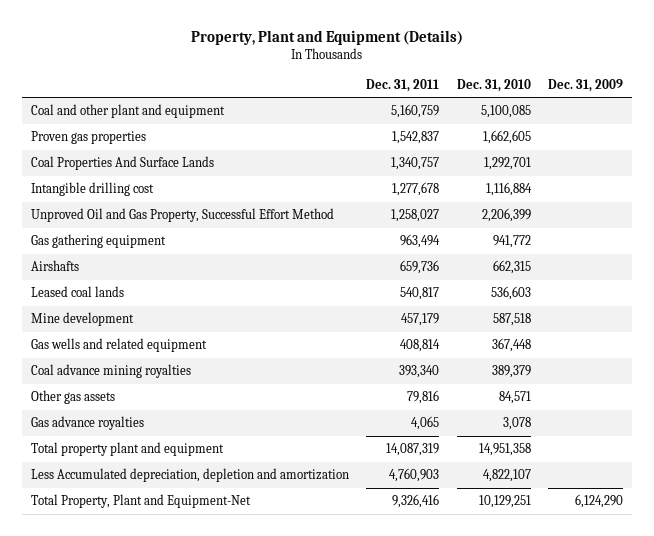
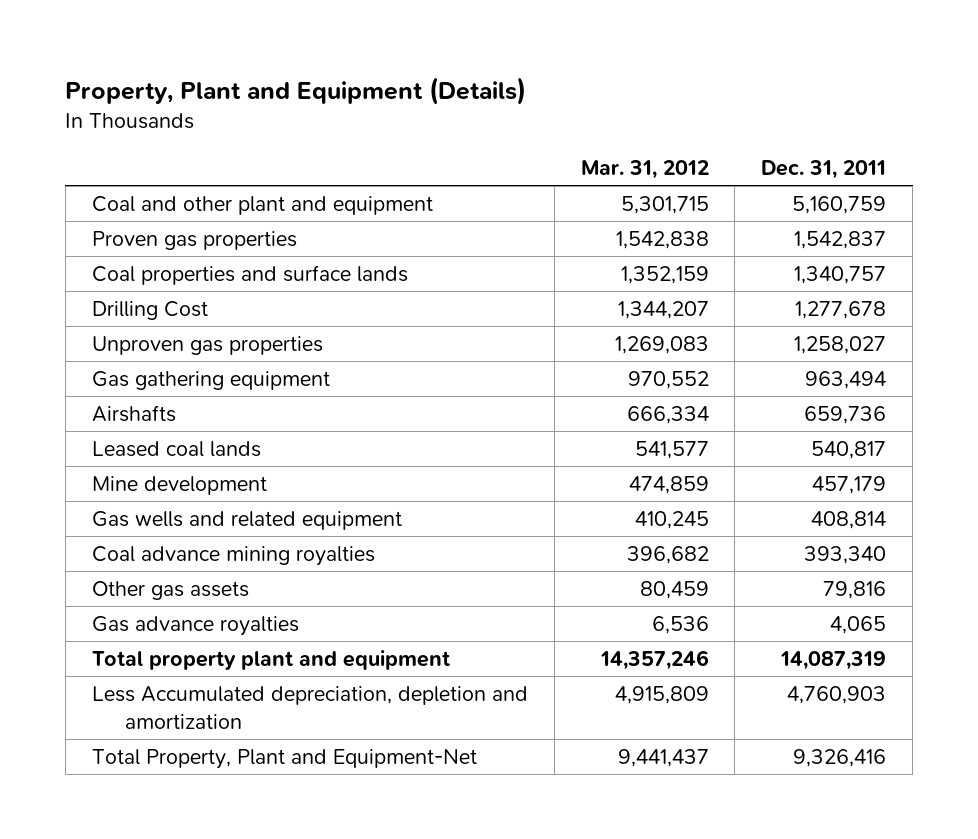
- | Dec. 31, 2011 | Dec. 31, 2010 | Dec. 31, 2009
+ | Mar. 31, 2012 | Dec. 31, 2011
- Coal Properties And Surface Lands | 1,340,757 | 1,292,701 |
- Intangible drilling cost | 1,277,678 | 1,116,884 |
- Unproved Oil and Gas Property, Successful Effort Method | 1,258,027 | 2,206,399 |
+ Coal properties and surface lands | 1,352,159 | 1,340,757
+ Drilling Cost | 1,344,207 | 1,277,678
+ Unproven gas properties | 1,269,083 | 1,258,027

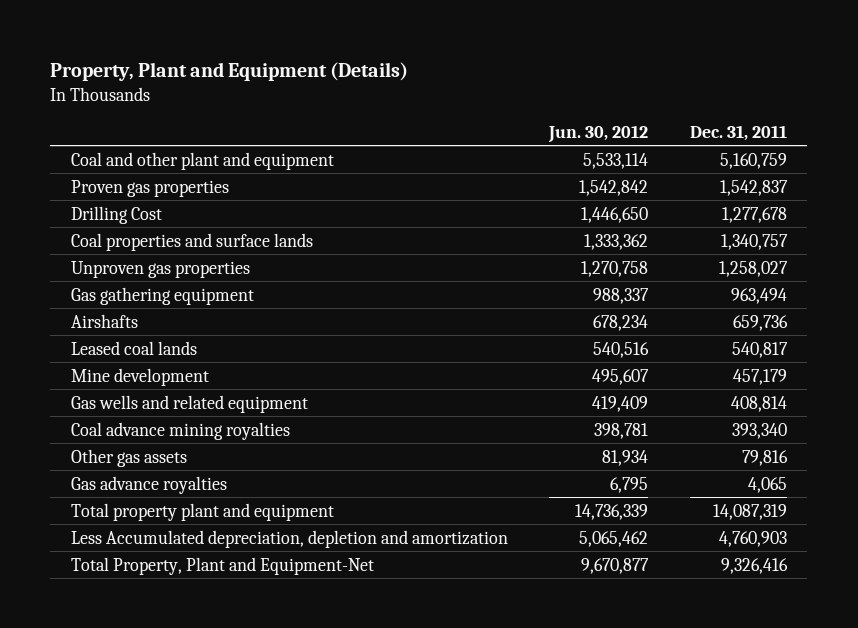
- | Mar. 31, 2012 | Dec. 31, 2011
+ | Jun. 30, 2012 | Dec. 31, 2011
moved down: Coal properties and surface lands | 1,333,362 | 1,340,757

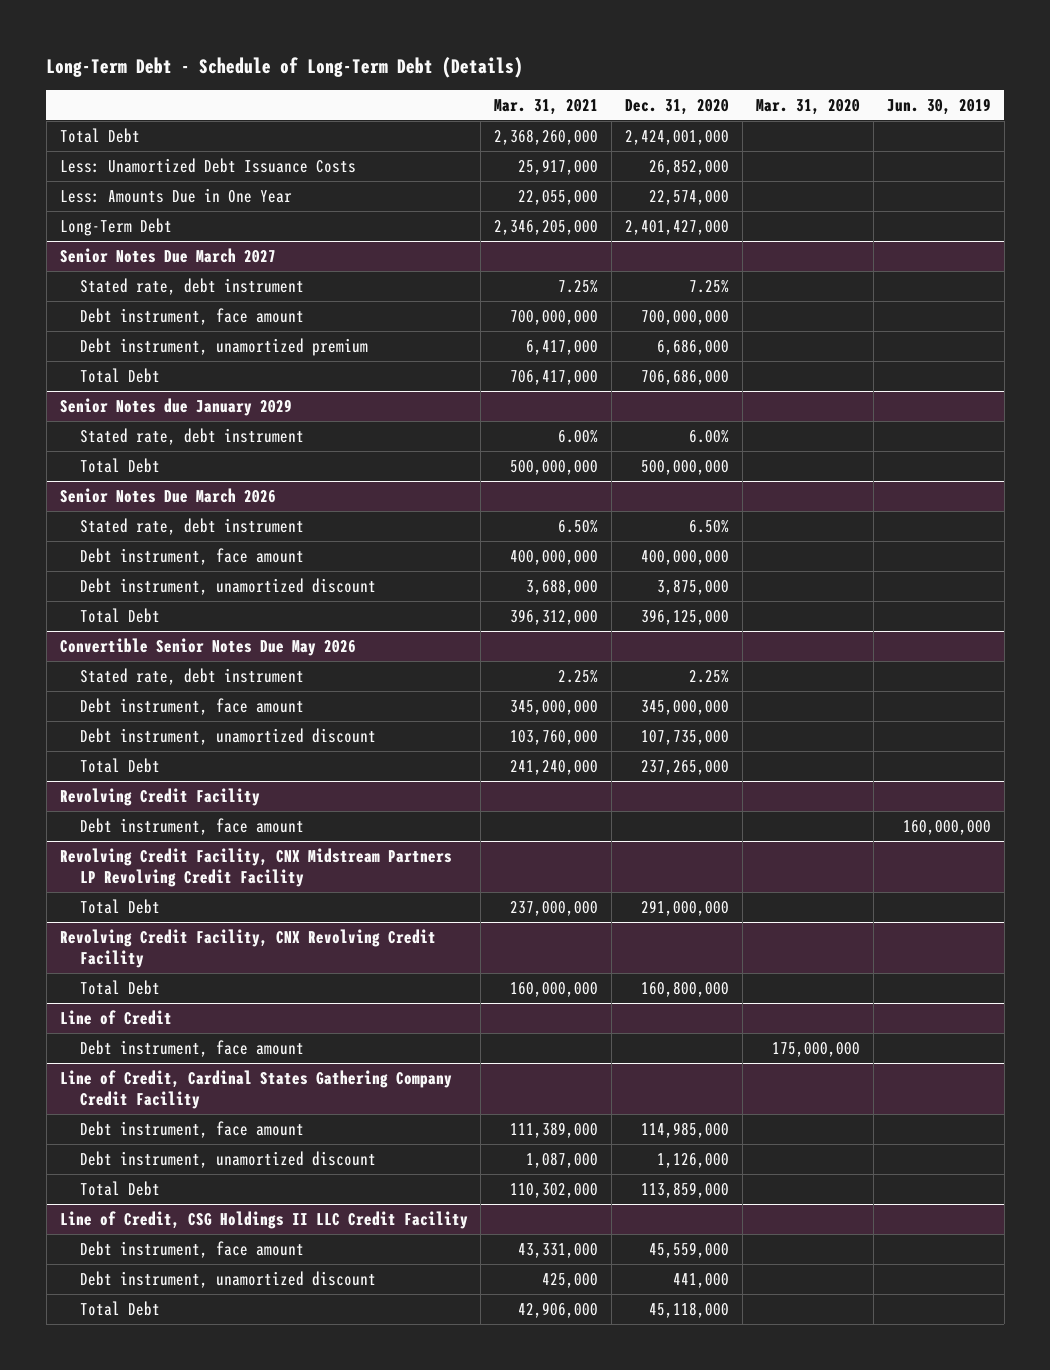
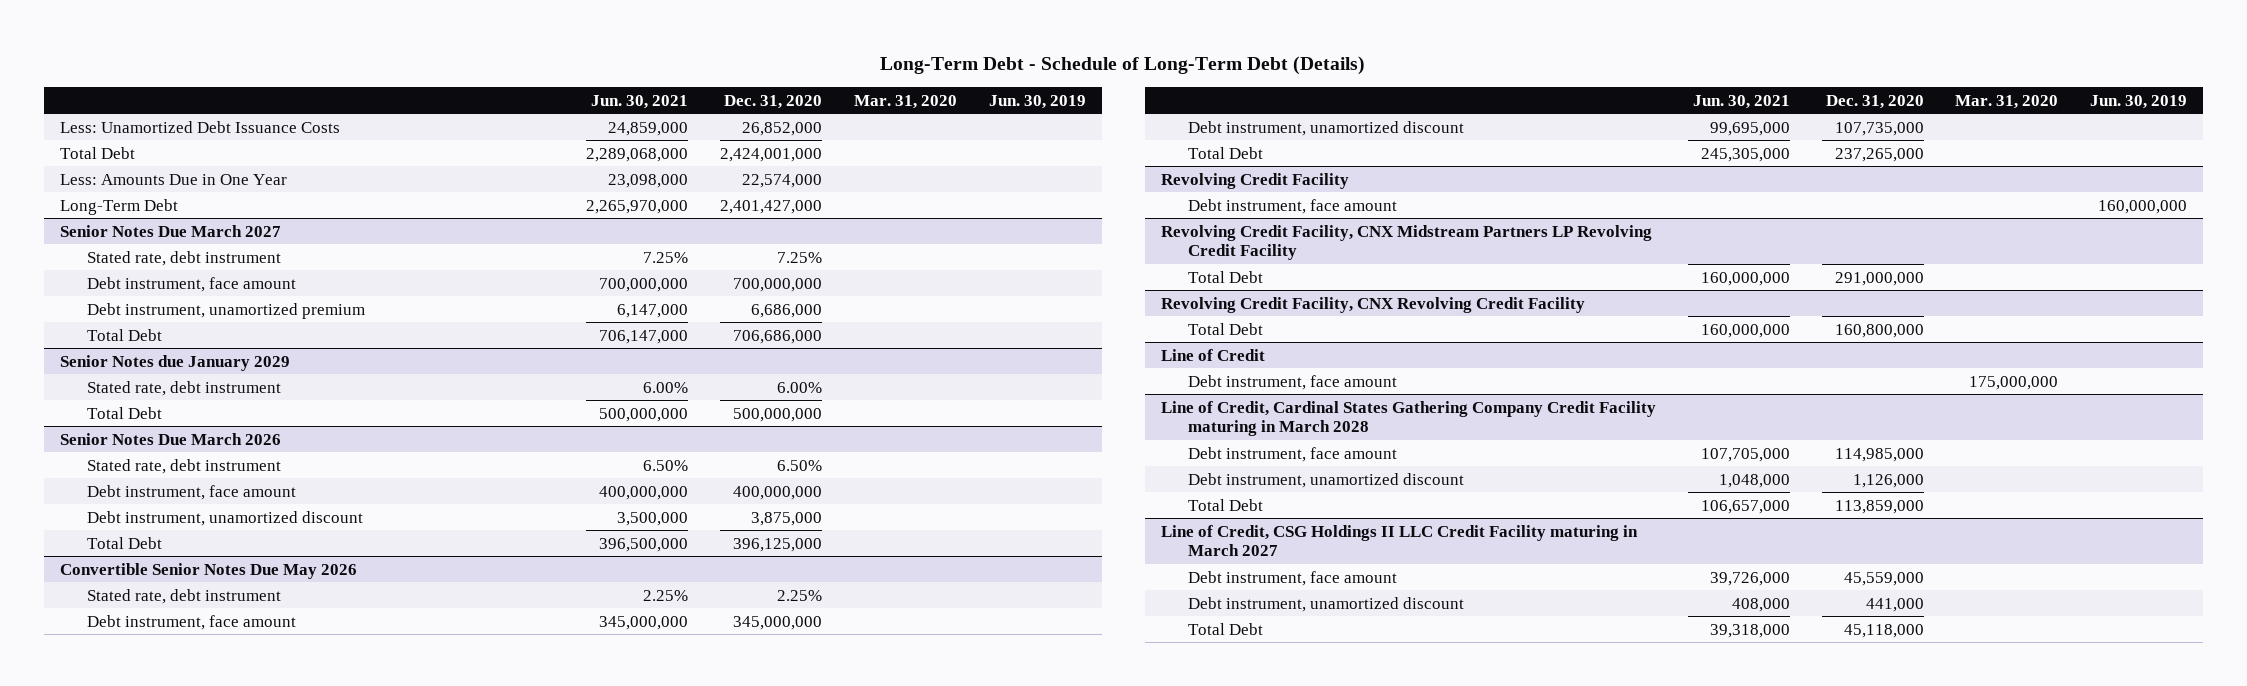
- | Mar. 31, 2021 | Dec. 31, 2020 | Mar. 31, 2020 | Jun. 30, 2019
+ | Jun. 30, 2021 | Dec. 31, 2020 | Mar. 31, 2020 | Jun. 30, 2019
moved down: Total Debt | 2,289,068,000 | 2,424,001,000 | |
- Line of Credit, Cardinal States Gathering Company Credit Facility
+ Line of Credit, Cardinal States Gathering Company Credit Facility maturing in March 2028
- Line of Credit, CSG Holdings II LLC Credit Facility
+ Line of Credit, CSG Holdings II LLC Credit Facility maturing in March 2027

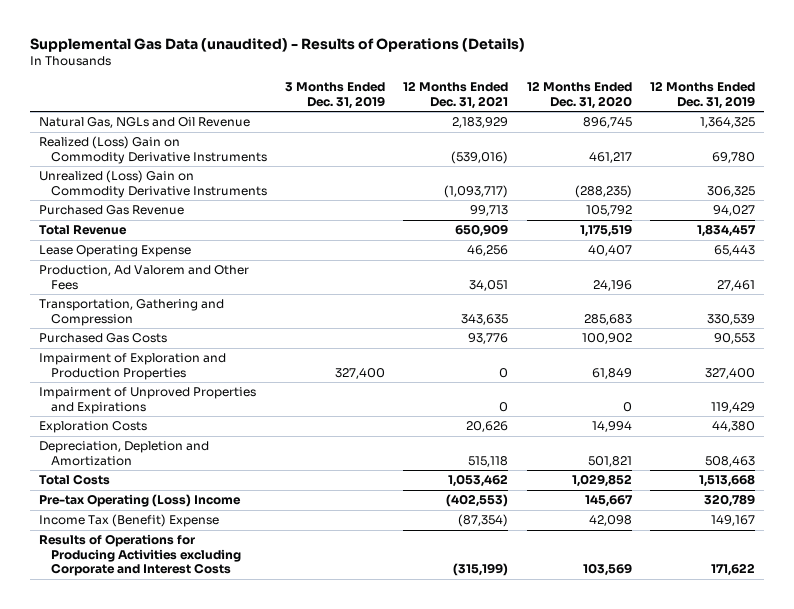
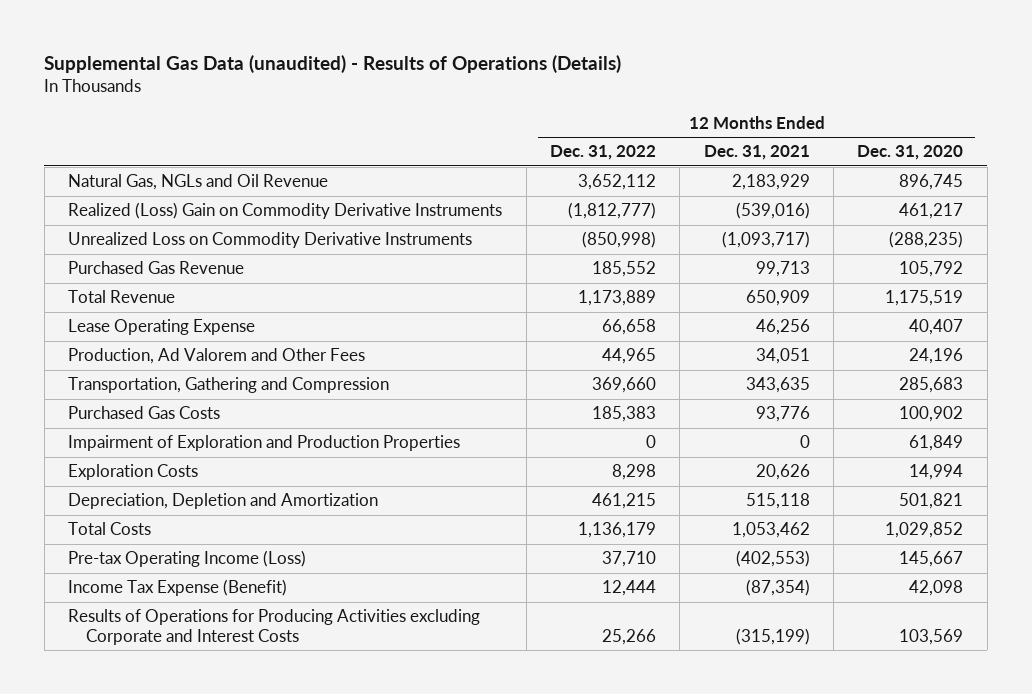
- | 3 Months Ended Dec. 31, 2019 | 12 Months Ended Dec. 31, 2021 | 12 Months Ended Dec. 31, 2020 | 12 Months Ended Dec. 31, 2019
+ | 12 Months Ended Dec. 31, 2022 | 12 Months Ended Dec. 31, 2021 | 12 Months Ended Dec. 31, 2020
- Unrealized (Loss) Gain on Commodity Derivative Instruments | | (1,093,717) | (288,235) | 306,325
+ Unrealized Loss on Commodity Derivative Instruments | (850,998) | (1,093,717) | (288,235)
- Impairment of Unproved Properties and Expirations | | 0 | 0 | 119,429
- Pre-tax Operating (Loss) Income | | (402,553) | 145,667 | 320,789
- Income Tax (Benefit) Expense | | (87,354) | 42,098 | 149,167
+ Pre-tax Operating Income (Loss) | 37,710 | (402,553) | 145,667
+ Income Tax Expense (Benefit) | 12,444 | (87,354) | 42,098

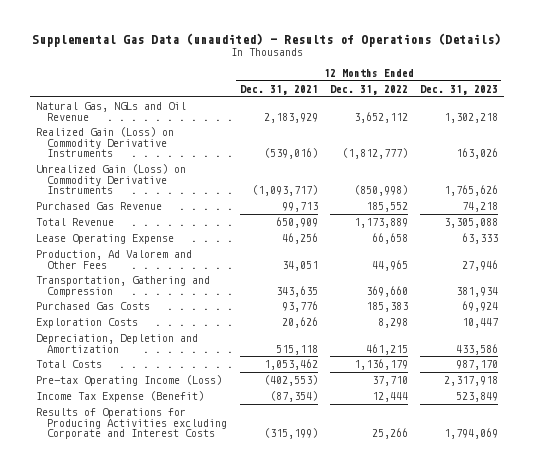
- | 12 Months Ended Dec. 31, 2022 | 12 Months Ended Dec. 31, 2021 | 12 Months Ended Dec. 31, 2020
+ | 12 Months Ended Dec. 31, 2021 | 12 Months Ended Dec. 31, 2022 | 12 Months Ended Dec. 31, 2023
- Realized (Loss) Gain on Commodity Derivative Instruments | (1,812,777) | (539,016) | 461,217
- Unrealized Loss on Commodity Derivative Instruments | (850,998) | (1,093,717) | (288,235)
+ Realized Gain (Loss) on Commodity Derivative Instruments | (539,016) | (1,812,777) | 163,026
+ Unrealized Gain (Loss) on Commodity Derivative Instruments | (1,093,717) | (850,998) | 1,765,626
- Impairment of Exploration and Production Properties | 0 | 0 | 61,849

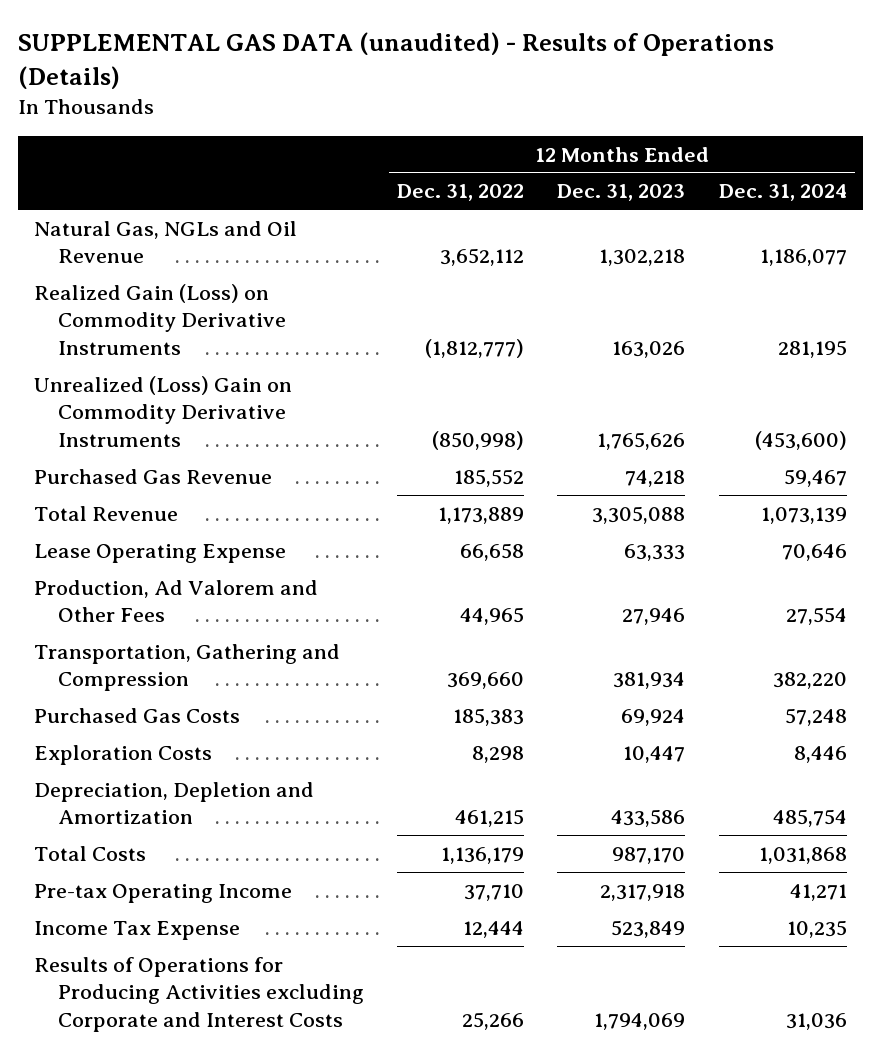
- Supplemental Gas Data (unaudited) - Results of Operations (Details)
+ SUPPLEMENTAL GAS DATA (unaudited) - Results of Operations (Details)
- | 12 Months Ended Dec. 31, 2021 | 12 Months Ended Dec. 31, 2022 | 12 Months Ended Dec. 31, 2023
+ | 12 Months Ended Dec. 31, 2022 | 12 Months Ended Dec. 31, 2023 | 12 Months Ended Dec. 31, 2024
- Unrealized Gain (Loss) on Commodity Derivative Instruments | (1,093,717) | (850,998) | 1,765,626
+ Unrealized (Loss) Gain on Commodity Derivative Instruments | (850,998) | 1,765,626 | (453,600)
- Pre-tax Operating Income (Loss) | (402,553) | 37,710 | 2,317,918
- Income Tax Expense (Benefit) | (87,354) | 12,444 | 523,849
+ Pre-tax Operating Income | 37,710 | 2,317,918 | 41,271
+ Income Tax Expense | 12,444 | 523,849 | 10,235

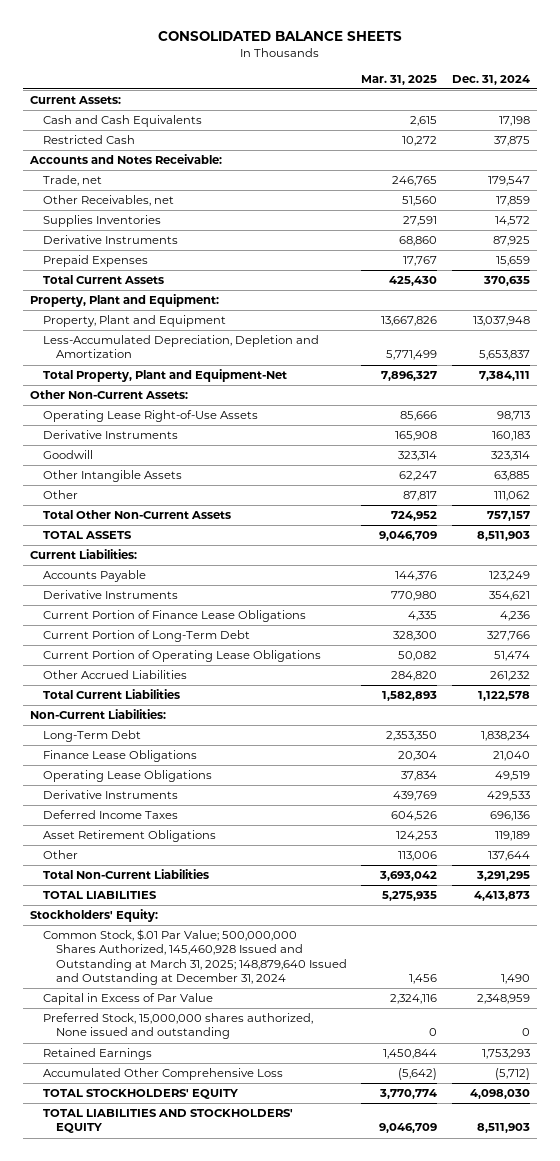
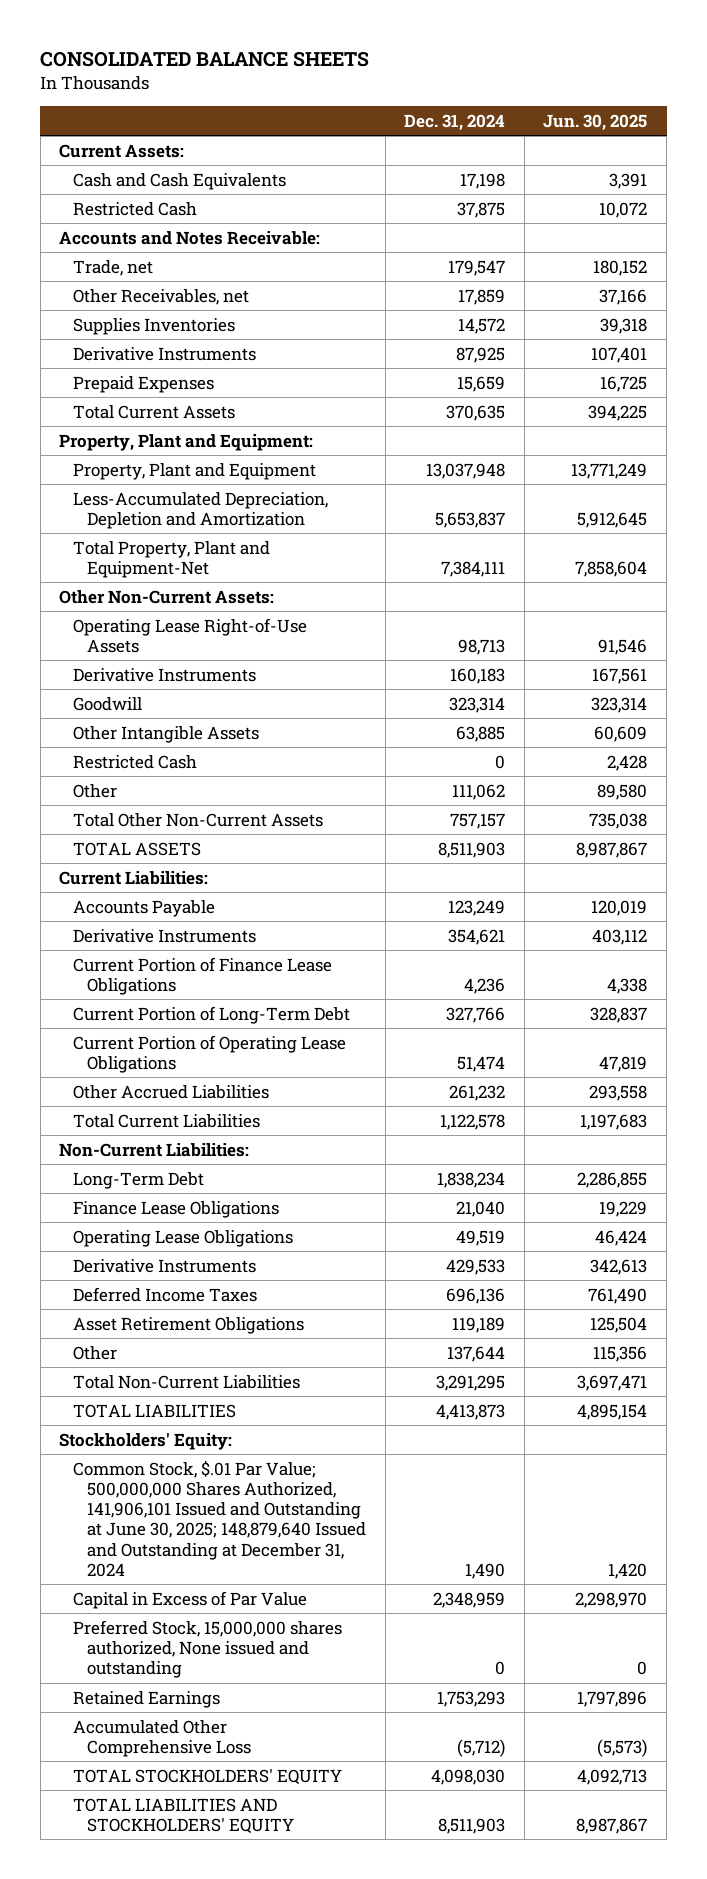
- | Mar. 31, 2025 | Dec. 31, 2024
+ | Dec. 31, 2024 | Jun. 30, 2025
+ Restricted Cash | 0 | 2,428
- Common Stock, $.01 Par Value; 500,000,000 Shares Authorized, 145,460,928 Issued and Outstanding at March 31, 2025; 148,879,640 Issued and Outstanding at December 31, 2024 | 1,456 | 1,490
+ Common Stock, $.01 Par Value; 500,000,000 Shares Authorized, 141,906,101 Issued and Outstanding at June 30, 2025; 148,879,640 Issued and Outstanding at December 31, 2024 | 1,490 | 1,420

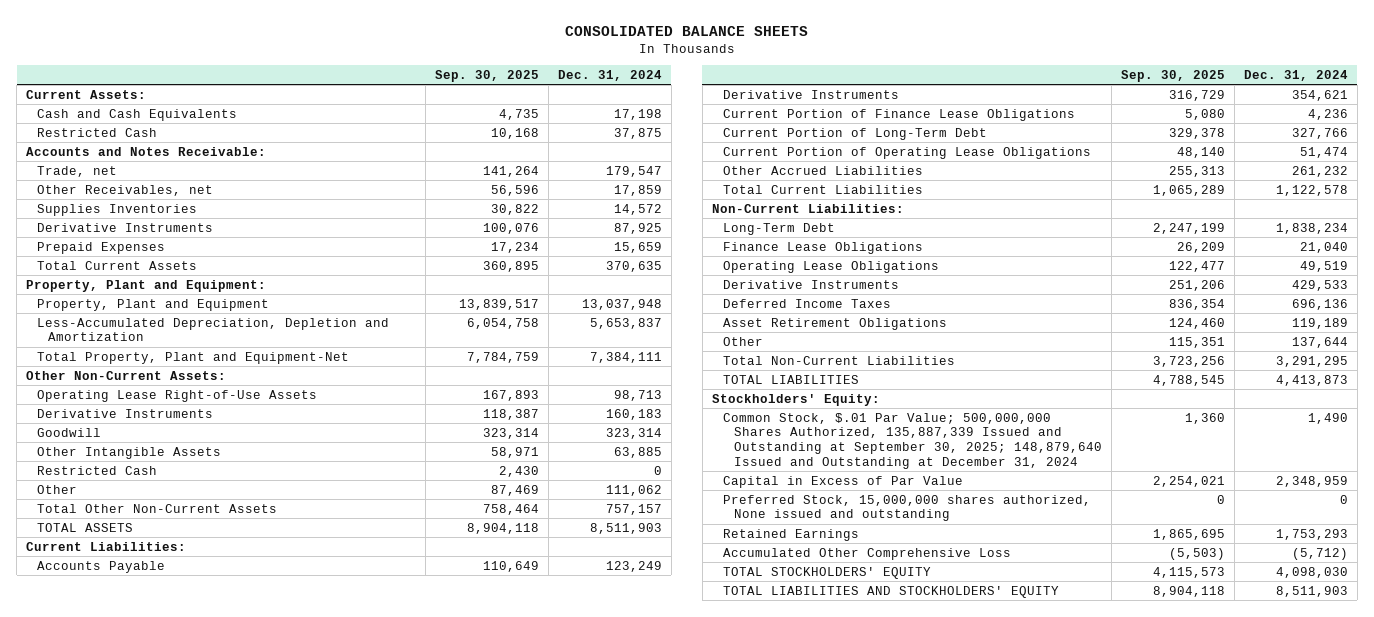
- | Dec. 31, 2024 | Jun. 30, 2025
+ | Sep. 30, 2025 | Dec. 31, 2024
- Common Stock, $.01 Par Value; 500,000,000 Shares Authorized, 141,906,101 Issued and Outstanding at June 30, 2025; 148,879,640 Issued and Outstanding at December 31, 2024 | 1,490 | 1,420
+ Common Stock, $.01 Par Value; 500,000,000 Shares Authorized, 135,887,339 Issued and Outstanding at September 30, 2025; 148,879,640 Issued and Outstanding at December 31, 2024 | 1,360 | 1,490

